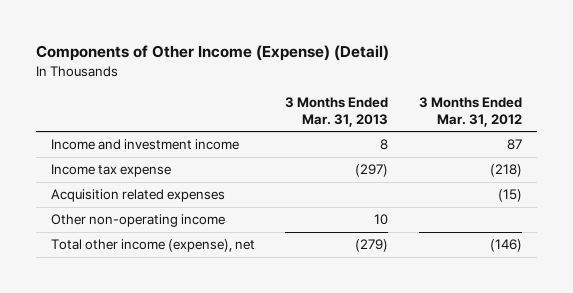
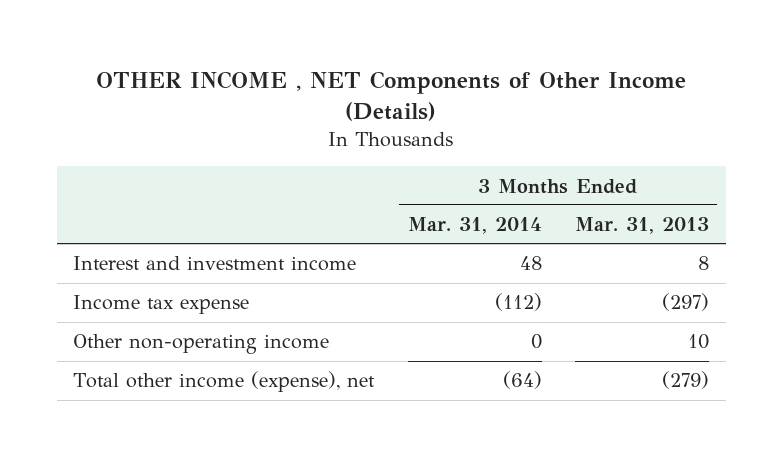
- Components of Other Income (Expense) (Detail)
+ OTHER INCOME , NET Components of Other Income (Details)
- | 3 Months Ended Mar. 31, 2013 | 3 Months Ended Mar. 31, 2012
+ | 3 Months Ended Mar. 31, 2014 | 3 Months Ended Mar. 31, 2013
- Income and investment income | 8 | 87
+ Interest and investment income | 48 | 8
- Acquisition related expenses | | (15)

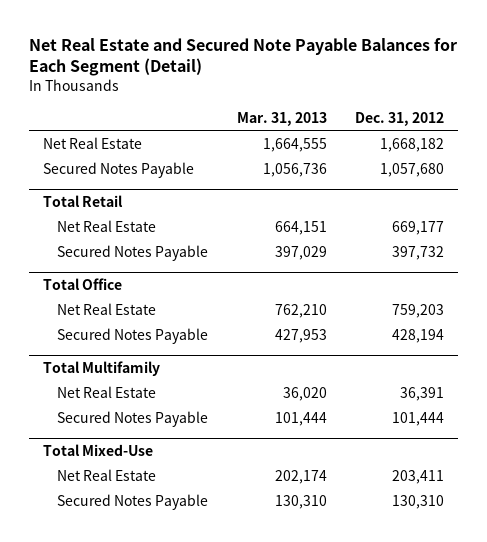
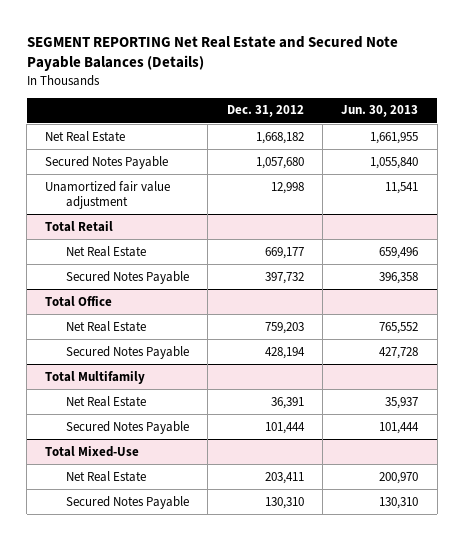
- Net Real Estate and Secured Note Payable Balances for Each Segment (Detail)
+ SEGMENT REPORTING Net Real Estate and Secured Note Payable Balances (Details)
- | Mar. 31, 2013 | Dec. 31, 2012
+ | Dec. 31, 2012 | Jun. 30, 2013
+ Unamortized fair value adjustment | 12,998 | 11,541

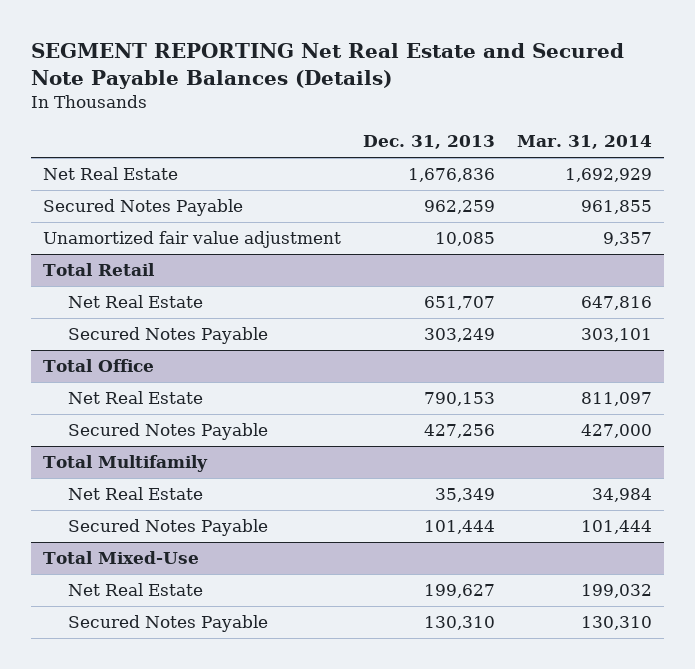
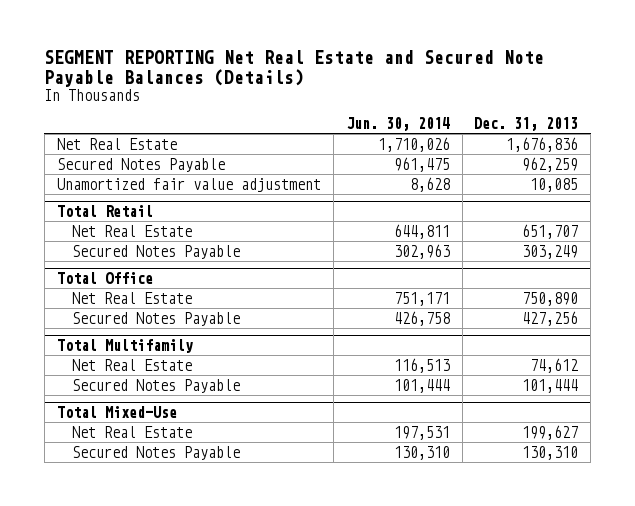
- | Dec. 31, 2013 | Mar. 31, 2014
+ | Jun. 30, 2014 | Dec. 31, 2013
@ Total Office
- Net Real Estate | 790,153 | 811,097
+ Net Real Estate | 751,171 | 750,890
@ Total Multifamily
- Net Real Estate | 35,349 | 34,984
+ Net Real Estate | 116,513 | 74,612

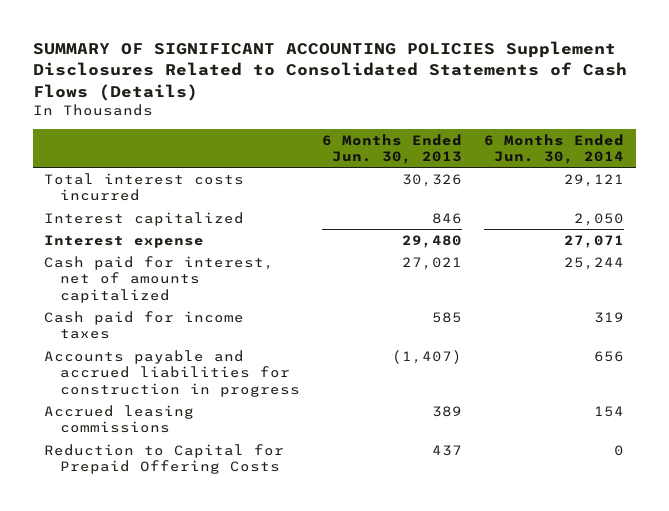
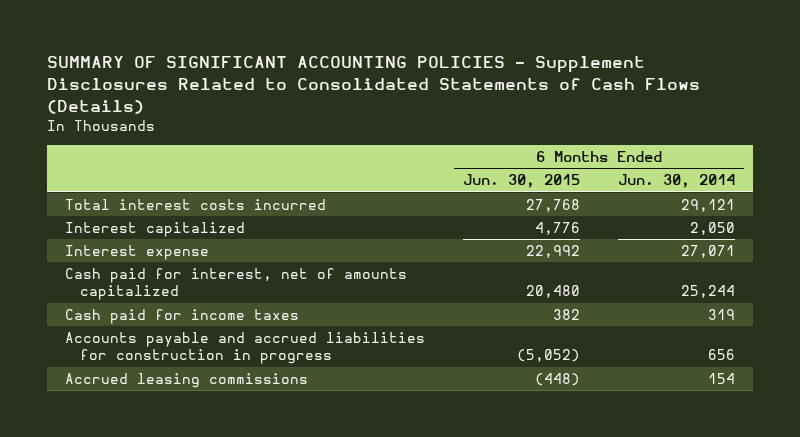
- SUMMARY OF SIGNIFICANT ACCOUNTING POLICIES Supplement Disclosures Related to Consolidated Statements of Cash Flows (Details)
+ SUMMARY OF SIGNIFICANT ACCOUNTING POLICIES - Supplement Disclosures Related to Consolidated Statements of Cash Flows (Details)
- | 6 Months Ended Jun. 30, 2013 | 6 Months Ended Jun. 30, 2014
+ | 6 Months Ended Jun. 30, 2015 | 6 Months Ended Jun. 30, 2014
- Reduction to Capital for Prepaid Offering Costs | 437 | 0

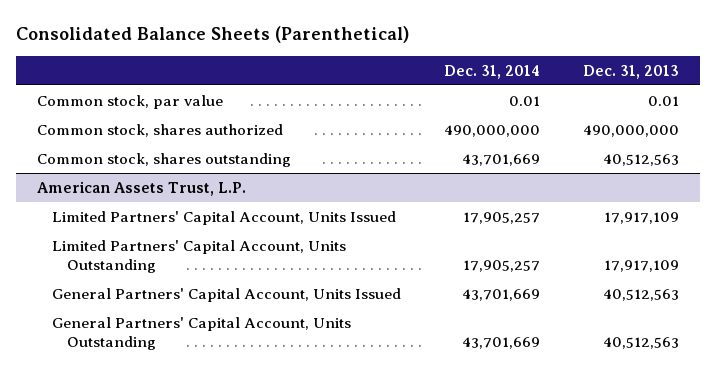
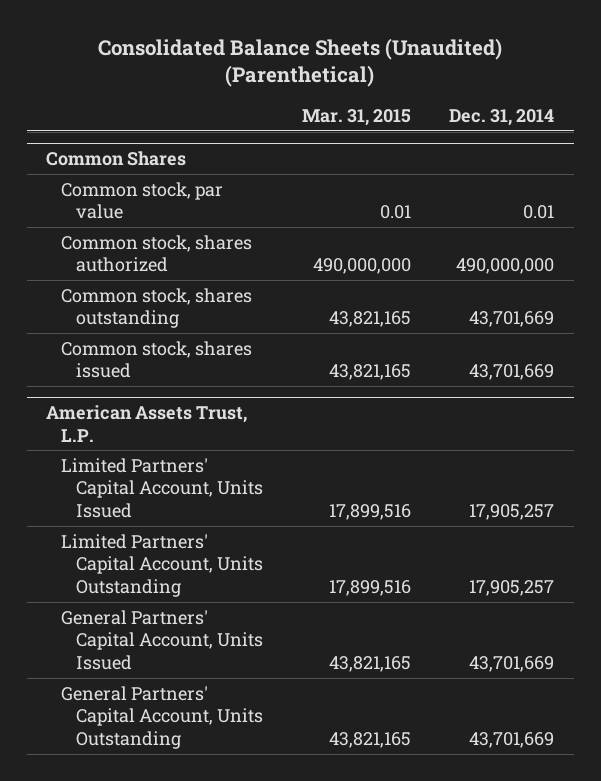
- Consolidated Balance Sheets (Parenthetical)
+ Consolidated Balance Sheets (Unaudited) (Parenthetical)
- | Dec. 31, 2014 | Dec. 31, 2013
+ | Mar. 31, 2015 | Dec. 31, 2014
+ Common Shares
+ Common stock, shares issued | 43,821,165 | 43,701,669

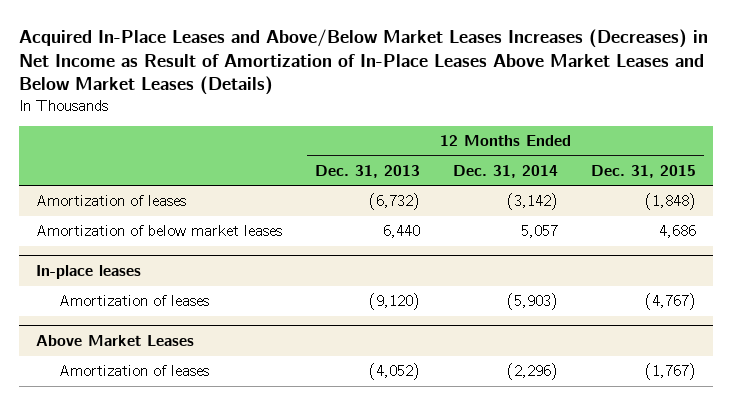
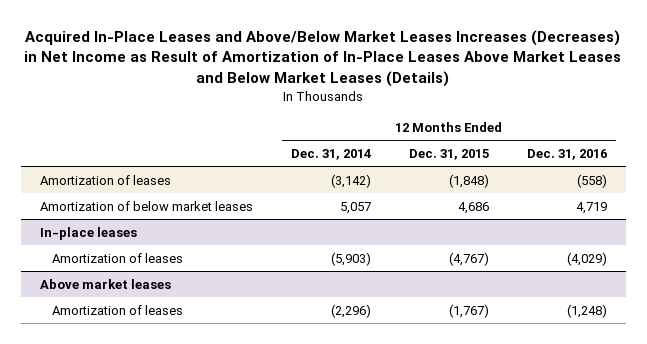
- | 12 Months Ended Dec. 31, 2013 | 12 Months Ended Dec. 31, 2014 | 12 Months Ended Dec. 31, 2015
+ | 12 Months Ended Dec. 31, 2014 | 12 Months Ended Dec. 31, 2015 | 12 Months Ended Dec. 31, 2016
- Above Market Leases
+ Above market leases

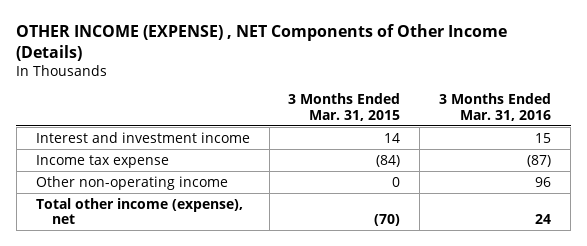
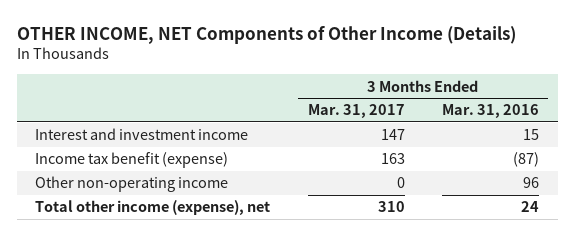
- OTHER INCOME (EXPENSE) , NET Components of Other Income (Details)
+ OTHER INCOME, NET Components of Other Income (Details)
- | 3 Months Ended Mar. 31, 2015 | 3 Months Ended Mar. 31, 2016
+ | 3 Months Ended Mar. 31, 2017 | 3 Months Ended Mar. 31, 2016
- Income tax expense | (84) | (87)
+ Income tax benefit (expense) | 163 | (87)

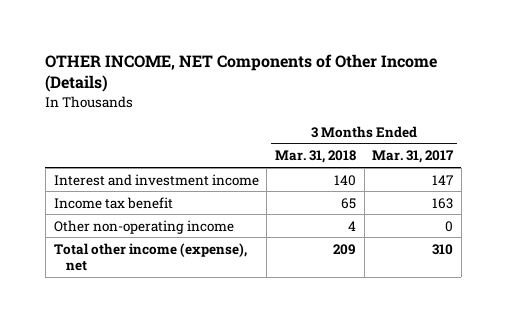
- | 3 Months Ended Mar. 31, 2017 | 3 Months Ended Mar. 31, 2016
+ | 3 Months Ended Mar. 31, 2018 | 3 Months Ended Mar. 31, 2017
- Income tax benefit (expense) | 163 | (87)
+ Income tax benefit | 65 | 163

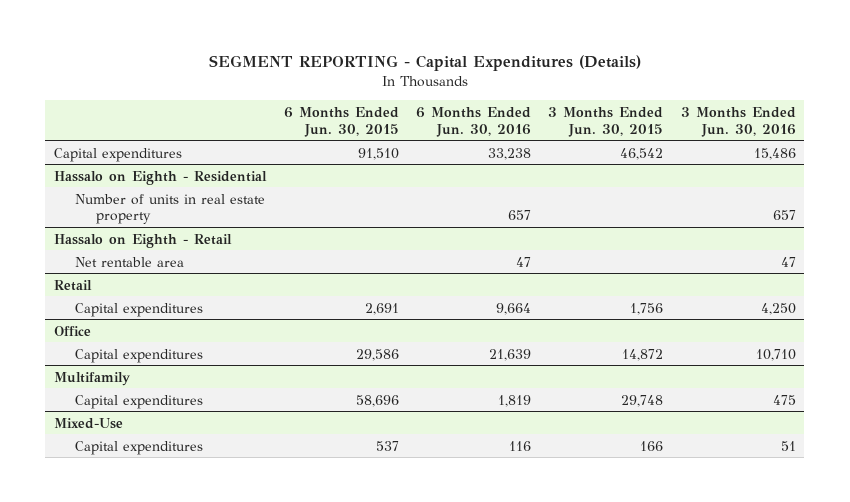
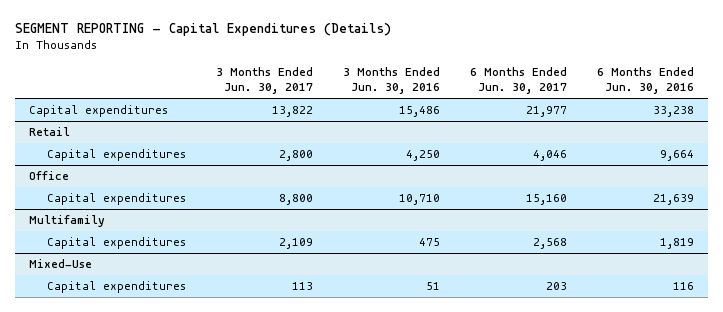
- | 6 Months Ended Jun. 30, 2015 | 6 Months Ended Jun. 30, 2016 | 3 Months Ended Jun. 30, 2015 | 3 Months Ended Jun. 30, 2016
+ | 3 Months Ended Jun. 30, 2017 | 3 Months Ended Jun. 30, 2016 | 6 Months Ended Jun. 30, 2017 | 6 Months Ended Jun. 30, 2016
- Hassalo on Eighth - Residential
- Number of units in real estate property | | 657 | | 657
- Hassalo on Eighth - Retail
- Net rentable area | | 47 | | 47

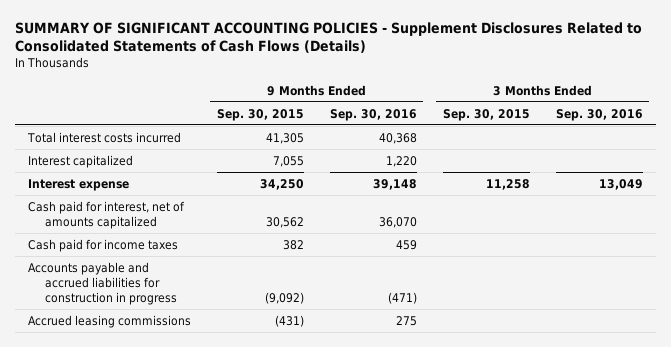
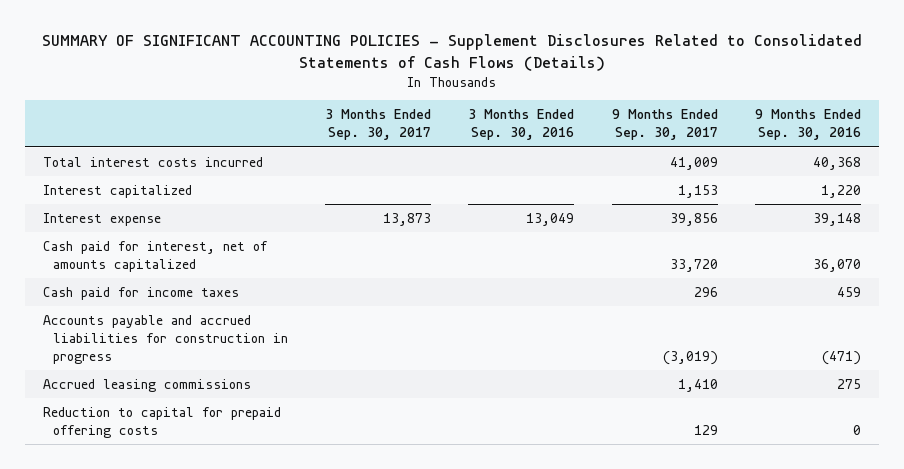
- | 9 Months Ended Sep. 30, 2015 | 9 Months Ended Sep. 30, 2016 | 3 Months Ended Sep. 30, 2015 | 3 Months Ended Sep. 30, 2016
+ | 3 Months Ended Sep. 30, 2017 | 3 Months Ended Sep. 30, 2016 | 9 Months Ended Sep. 30, 2017 | 9 Months Ended Sep. 30, 2016
+ Reduction to capital for prepaid offering costs | | | 129 | 0

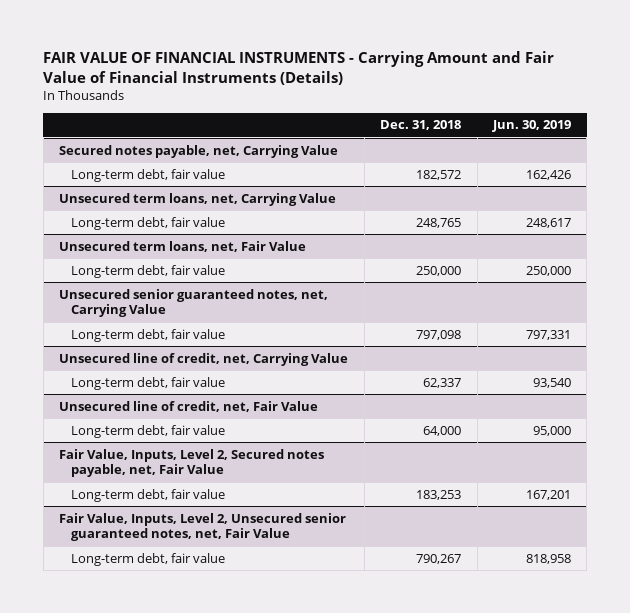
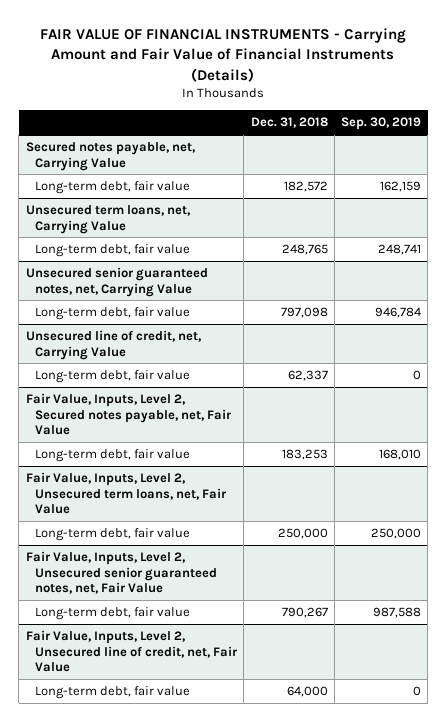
- | Dec. 31, 2018 | Jun. 30, 2019
+ | Dec. 31, 2018 | Sep. 30, 2019
- Unsecured term loans, net, Fair Value
- Long-term debt, fair value | 250,000 | 250,000
- Unsecured line of credit, net, Fair Value
- Long-term debt, fair value | 64,000 | 95,000
+ Fair Value, Inputs, Level 2, Unsecured term loans, net, Fair Value
+ Long-term debt, fair value | 250,000 | 250,000
+ Fair Value, Inputs, Level 2, Unsecured line of credit, net, Fair Value
+ Long-term debt, fair value | 64,000 | 0

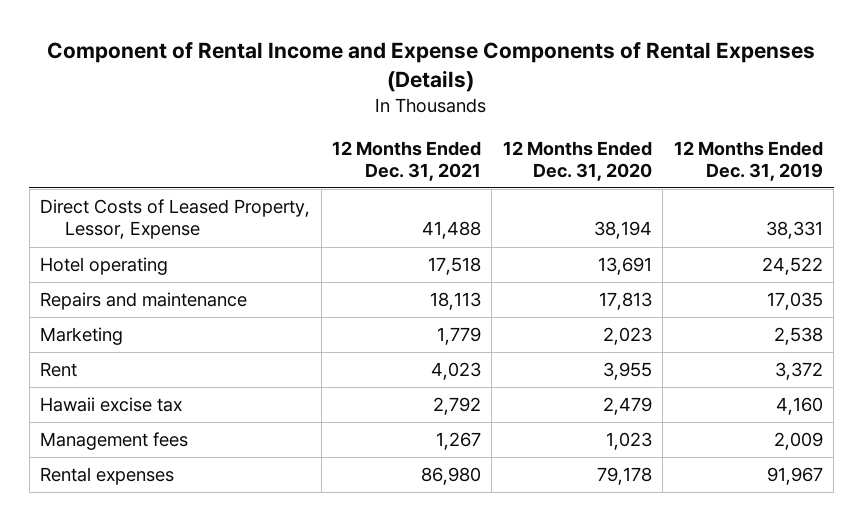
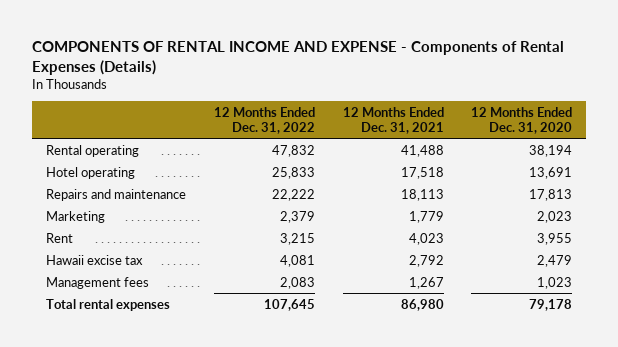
- Component of Rental Income and Expense Components of Rental Expenses (Details)
+ COMPONENTS OF RENTAL INCOME AND EXPENSE - Components of Rental Expenses (Details)
- | 12 Months Ended Dec. 31, 2021 | 12 Months Ended Dec. 31, 2020 | 12 Months Ended Dec. 31, 2019
+ | 12 Months Ended Dec. 31, 2022 | 12 Months Ended Dec. 31, 2021 | 12 Months Ended Dec. 31, 2020
- Direct Costs of Leased Property, Lessor, Expense | 41,488 | 38,194 | 38,331
+ Rental operating | 47,832 | 41,488 | 38,194
- Rental expenses | 86,980 | 79,178 | 91,967
+ Total rental expenses | 107,645 | 86,980 | 79,178

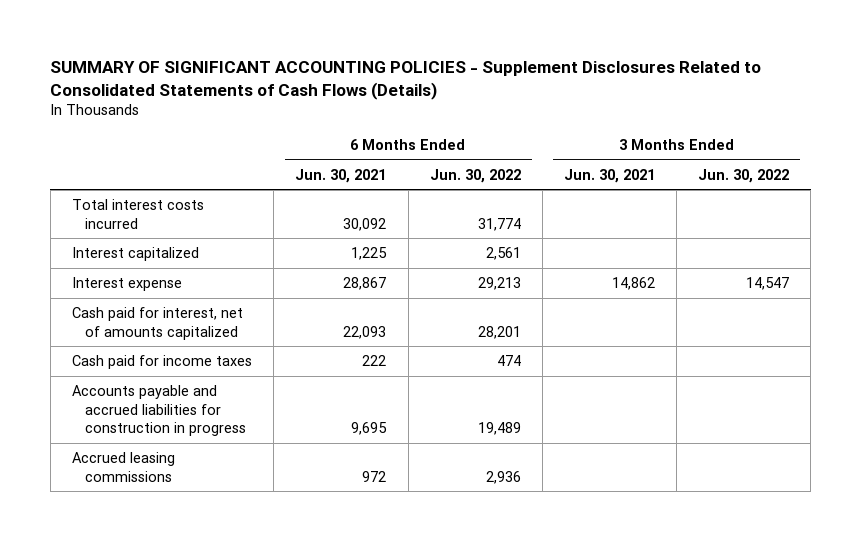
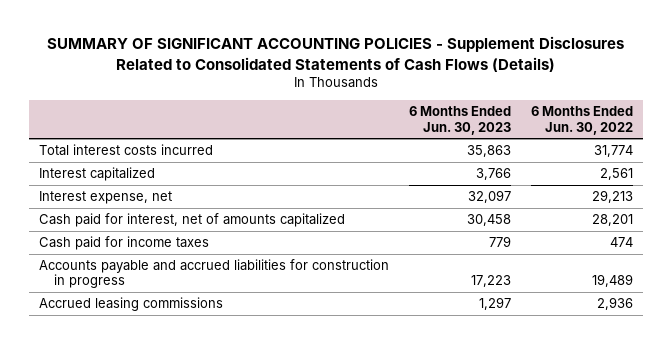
- | 6 Months Ended Jun. 30, 2021 | 6 Months Ended Jun. 30, 2022 | 3 Months Ended Jun. 30, 2021 | 3 Months Ended Jun. 30, 2022
+ | 6 Months Ended Jun. 30, 2023 | 6 Months Ended Jun. 30, 2022
- Interest expense | 28,867 | 29,213 | 14,862 | 14,547
+ Interest expense, net | 32,097 | 29,213

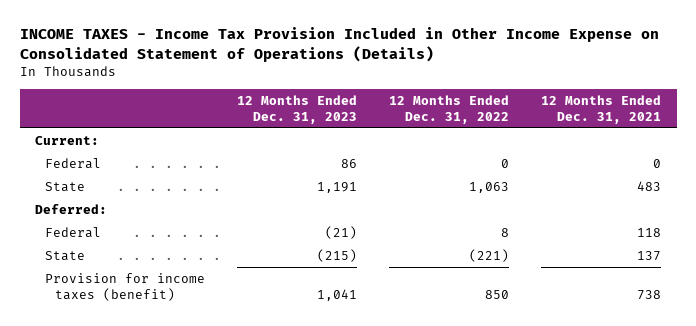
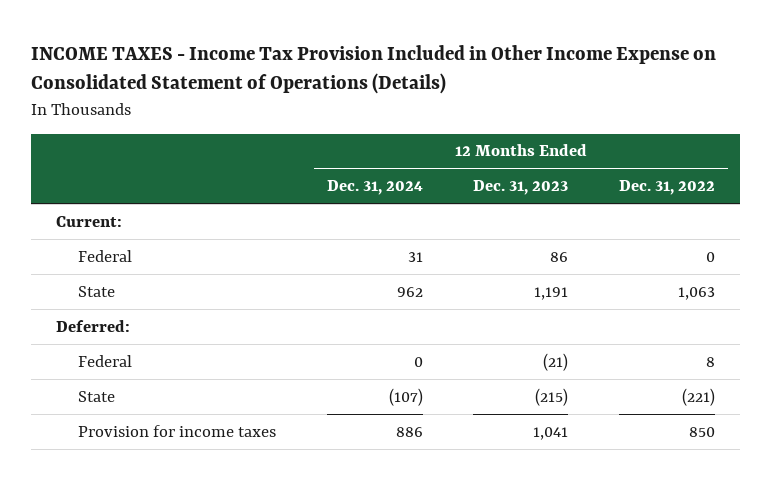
- | 12 Months Ended Dec. 31, 2023 | 12 Months Ended Dec. 31, 2022 | 12 Months Ended Dec. 31, 2021
+ | 12 Months Ended Dec. 31, 2024 | 12 Months Ended Dec. 31, 2023 | 12 Months Ended Dec. 31, 2022
- Provision for income taxes (benefit) | 1,041 | 850 | 738
+ Provision for income taxes | 886 | 1,041 | 850

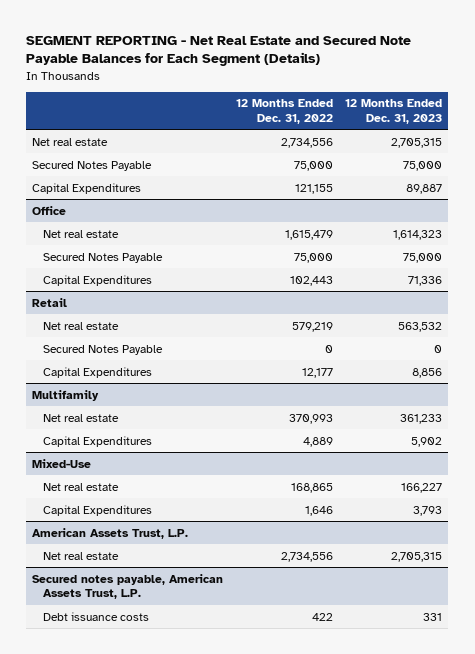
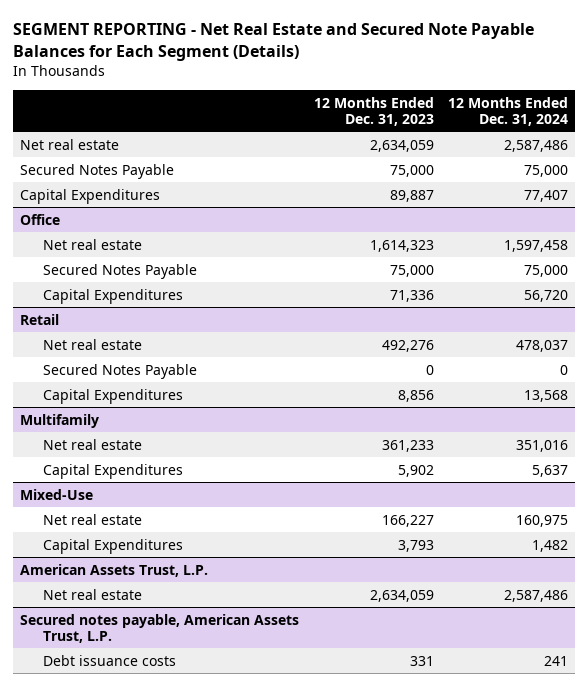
- | 12 Months Ended Dec. 31, 2022 | 12 Months Ended Dec. 31, 2023
+ | 12 Months Ended Dec. 31, 2023 | 12 Months Ended Dec. 31, 2024
- Net real estate | 2,734,556 | 2,705,315
+ Net real estate | 2,634,059 | 2,587,486
@ Retail
- Net real estate | 579,219 | 563,532
+ Net real estate | 492,276 | 478,037
@ American Assets Trust, L.P.
- Net real estate | 2,734,556 | 2,705,315
+ Net real estate | 2,634,059 | 2,587,486

